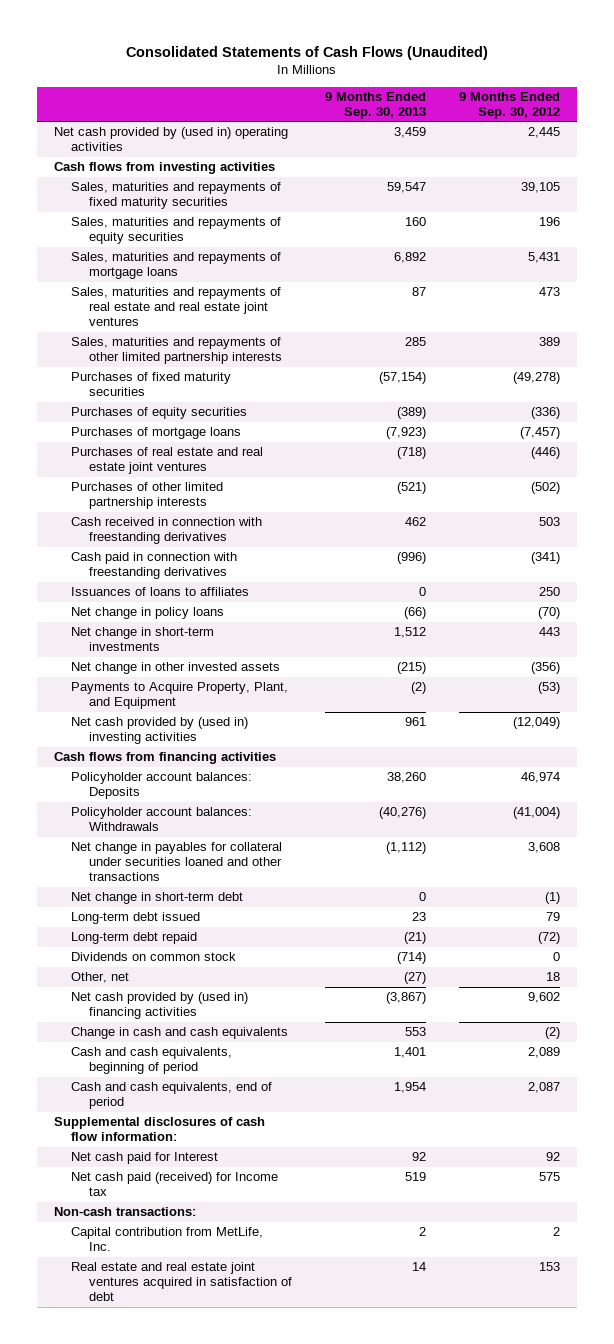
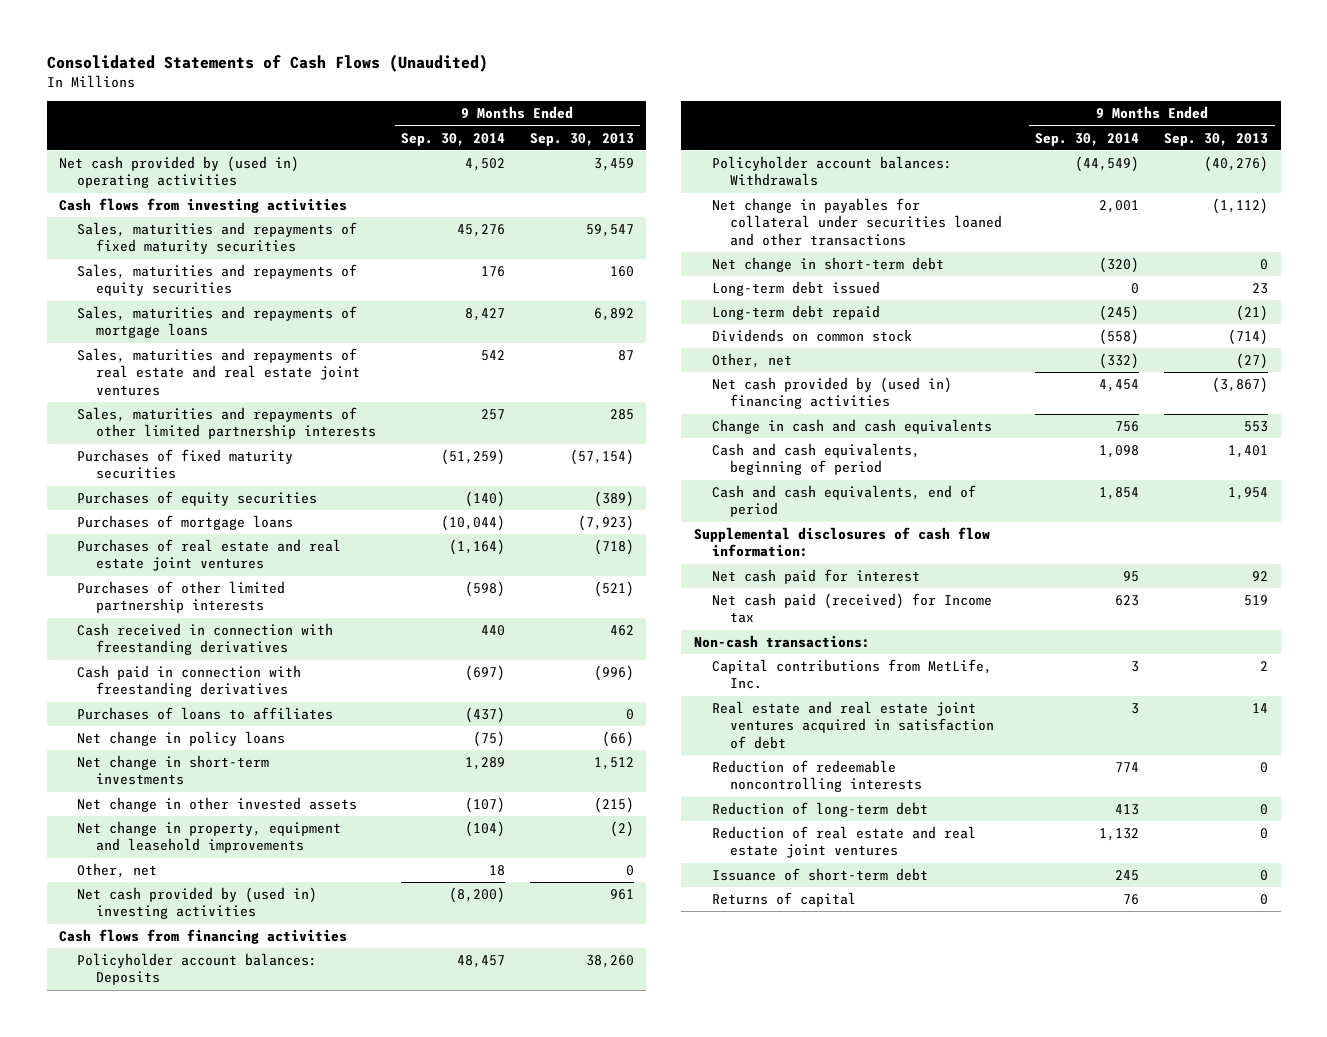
- | 9 Months Ended Sep. 30, 2013 | 9 Months Ended Sep. 30, 2012
+ | 9 Months Ended Sep. 30, 2014 | 9 Months Ended Sep. 30, 2013
- Issuances of loans to affiliates | 0 | 250
+ Purchases of loans to affiliates | (437) | 0
- Payments to Acquire Property, Plant, and Equipment | (2) | (53)
+ Net change in property, equipment and leasehold improvements | (104) | (2)
+ Other, net | 18 | 0
- Net cash paid for Interest | 92 | 92
+ Net cash paid for interest | 95 | 92
- Capital contribution from MetLife, Inc. | 2 | 2
+ Capital contributions from MetLife, Inc. | 3 | 2
+ Reduction of redeemable noncontrolling interests | 774 | 0
+ Reduction of long-term debt | 413 | 0
+ Reduction of real estate and real estate joint ventures | 1,132 | 0
+ Issuance of short-term debt | 245 | 0
+ Returns of capital | 76 | 0

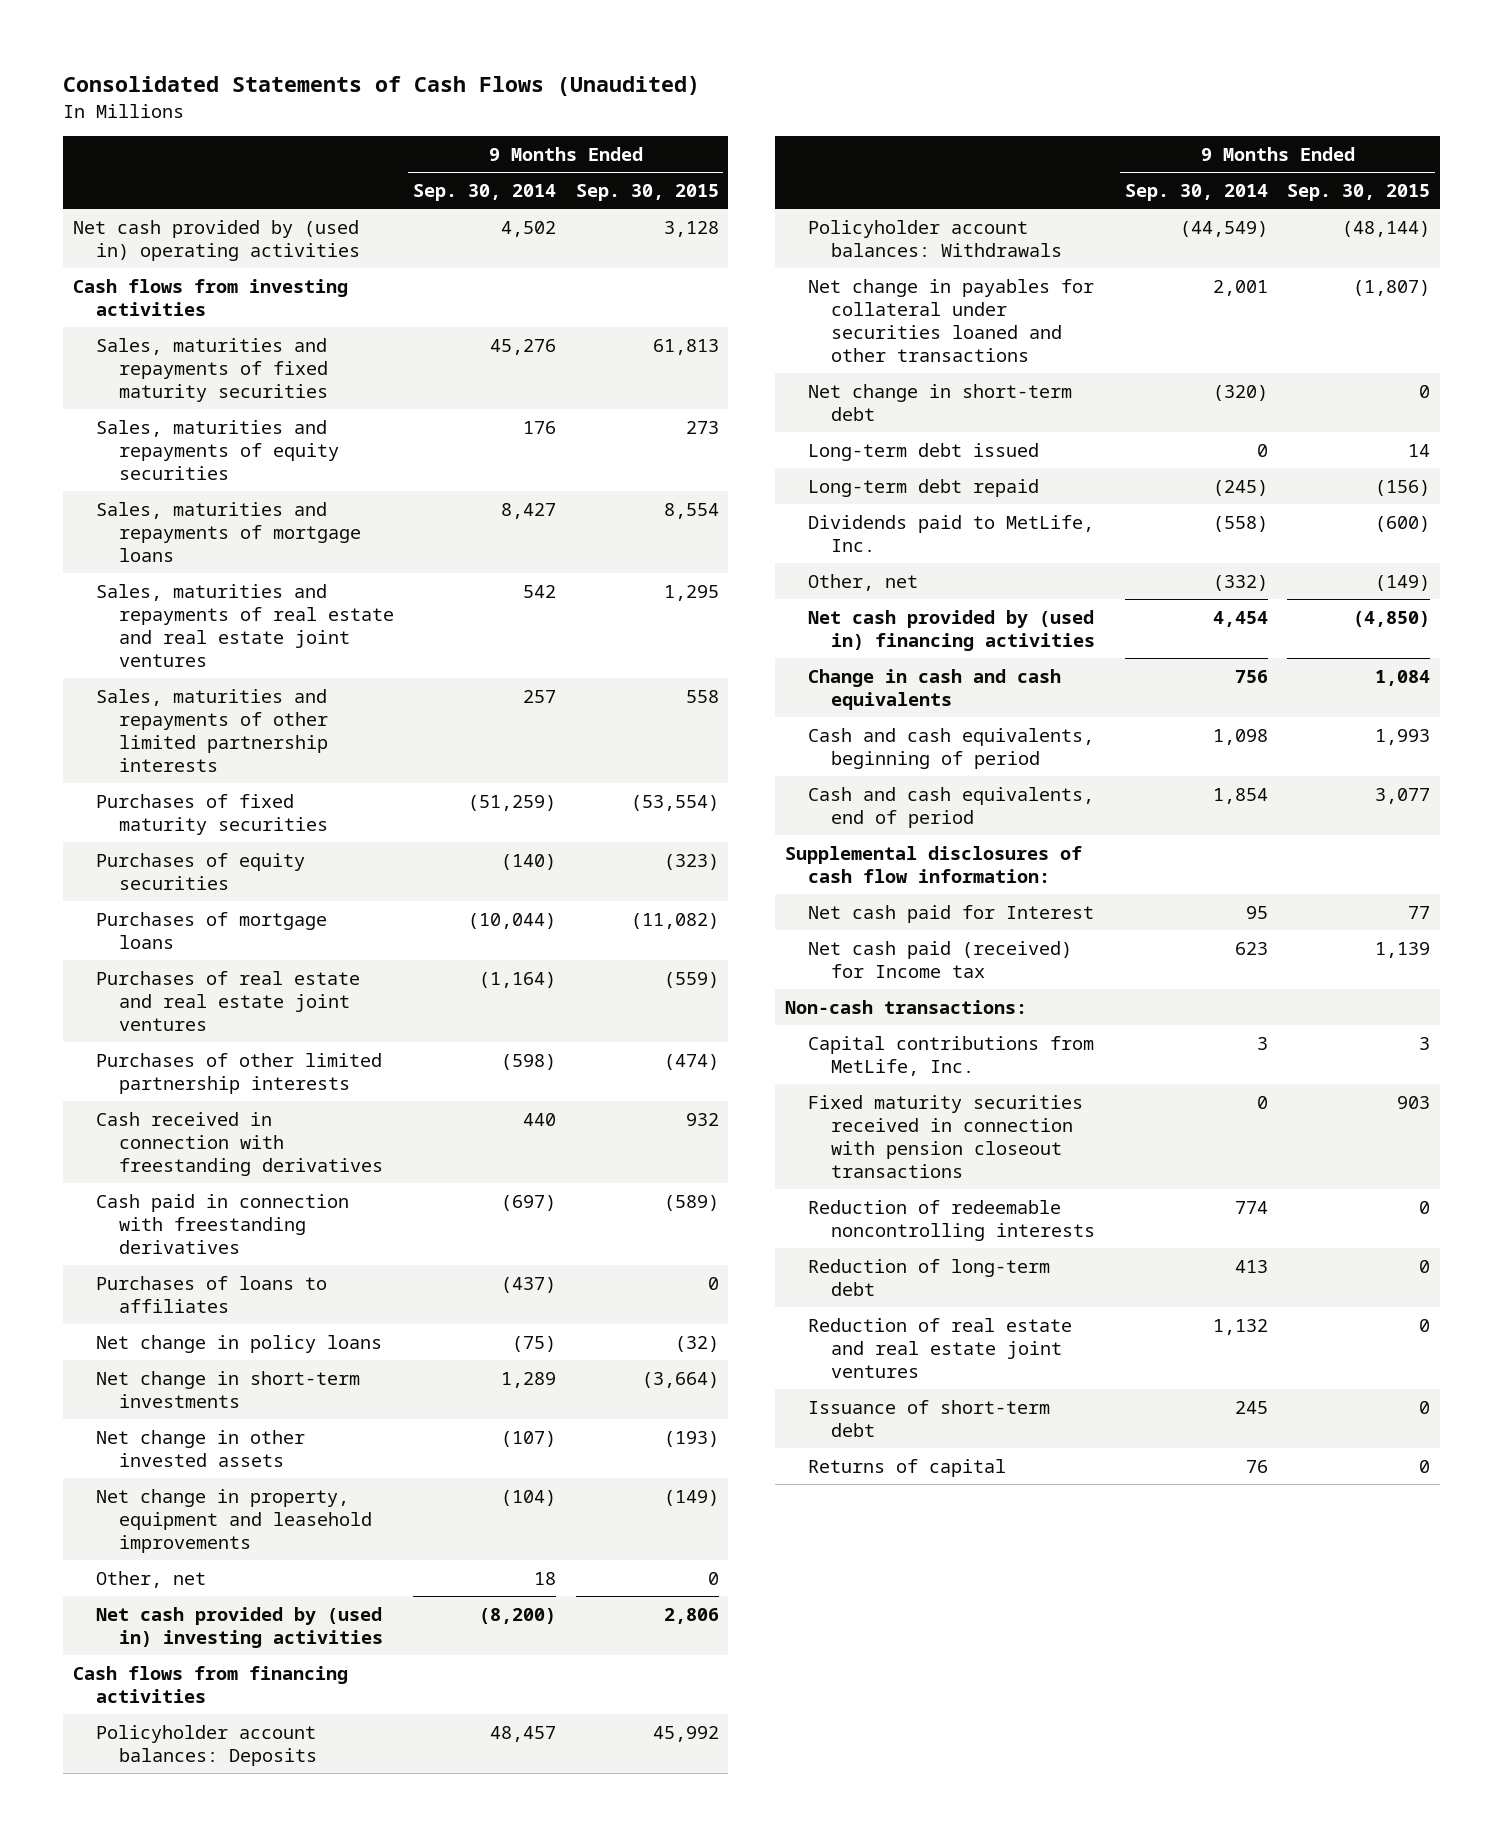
- | 9 Months Ended Sep. 30, 2014 | 9 Months Ended Sep. 30, 2013
+ | 9 Months Ended Sep. 30, 2014 | 9 Months Ended Sep. 30, 2015
- Dividends on common stock | (558) | (714)
+ Dividends paid to MetLife, Inc. | (558) | (600)
- Net cash paid for interest | 95 | 92
+ Net cash paid for Interest | 95 | 77
- Real estate and real estate joint ventures acquired in satisfaction of debt | 3 | 14
+ Fixed maturity securities received in connection with pension closeout transactions | 0 | 903

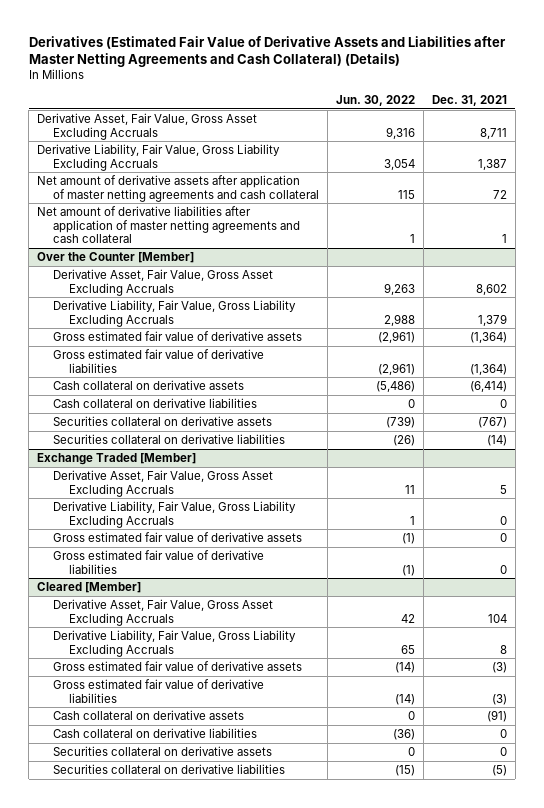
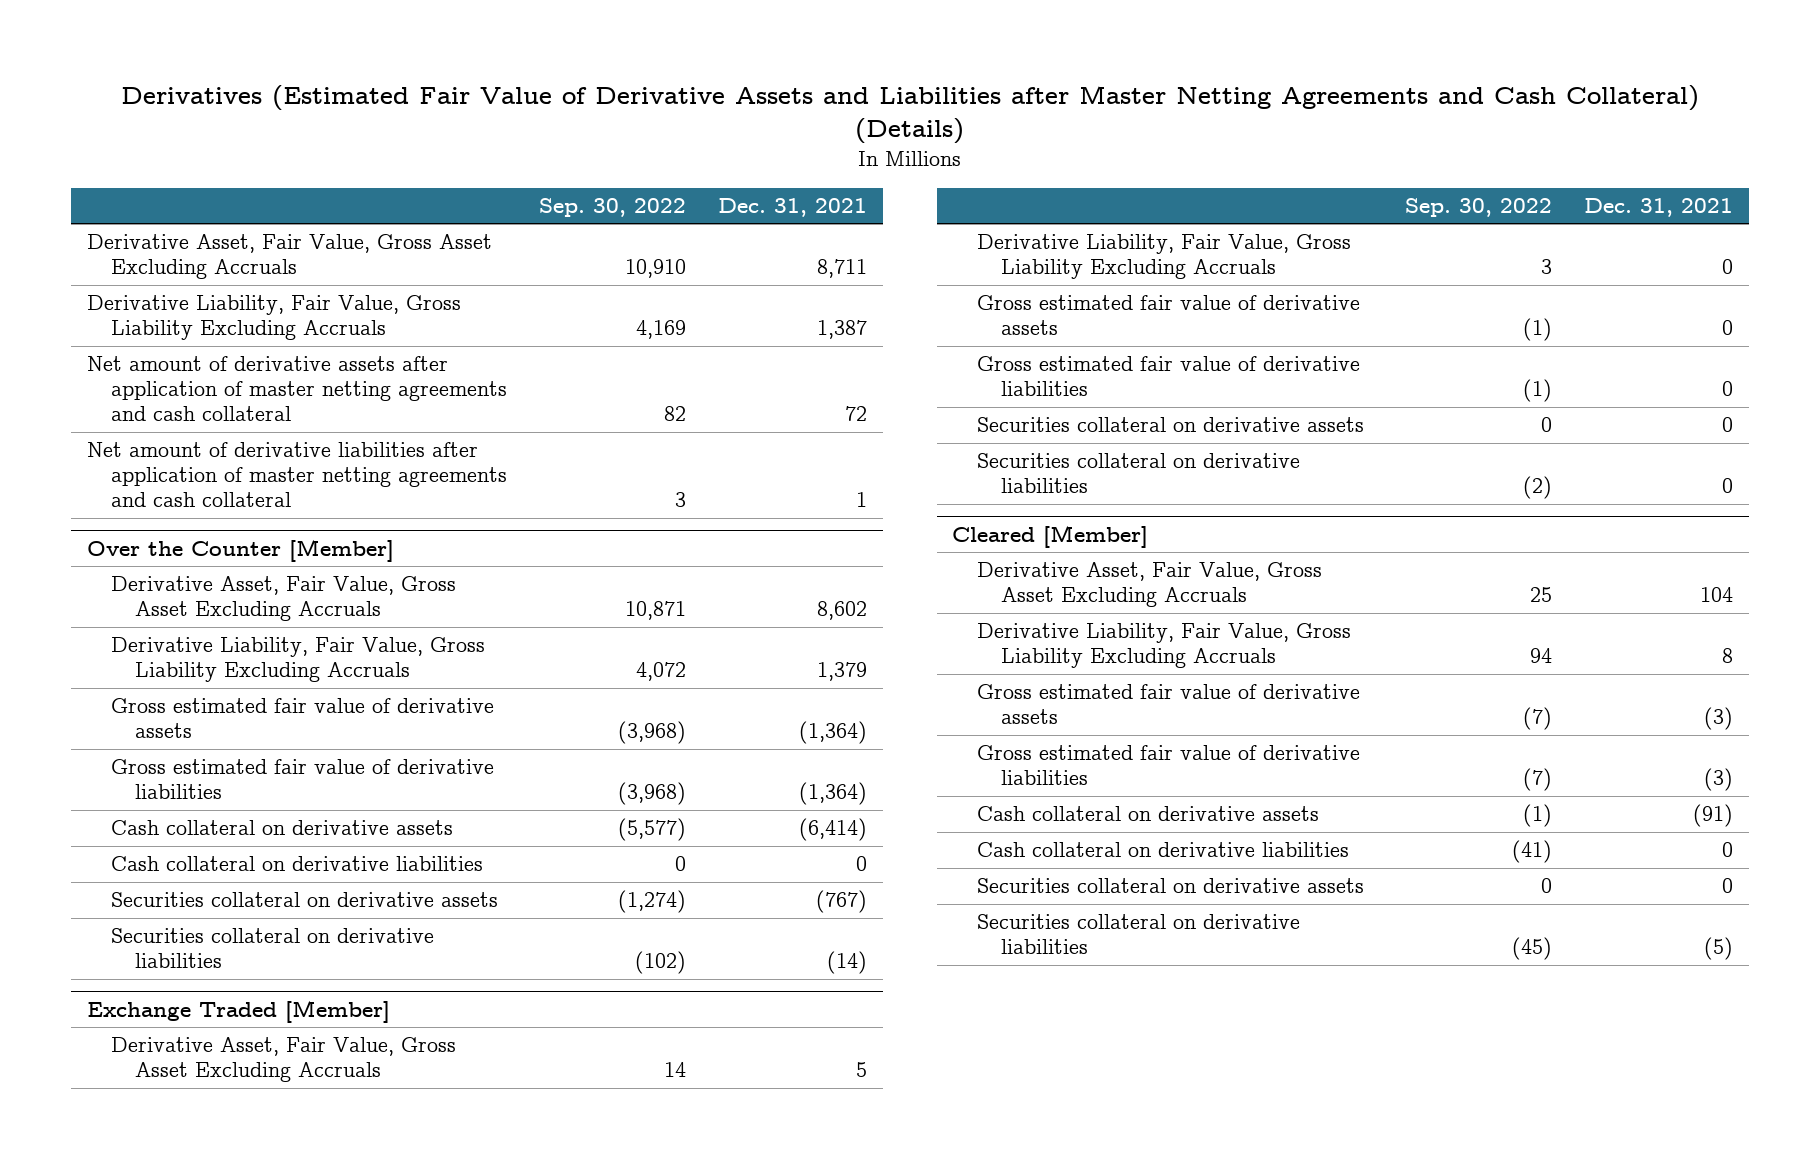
- | Jun. 30, 2022 | Dec. 31, 2021
+ | Sep. 30, 2022 | Dec. 31, 2021
@ Exchange Traded [Member]
+ Securities collateral on derivative assets | 0 | 0
+ Securities collateral on derivative liabilities | (2) | 0

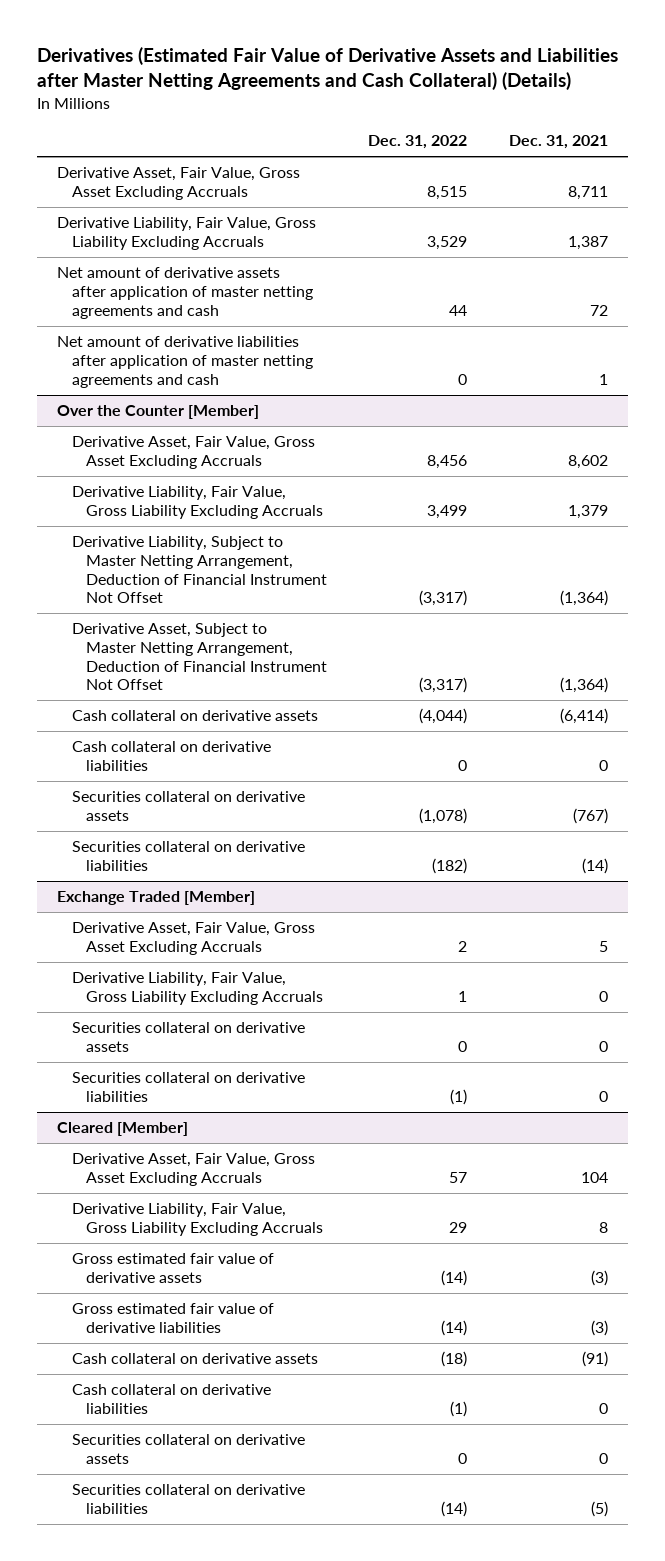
- | Sep. 30, 2022 | Dec. 31, 2021
+ | Dec. 31, 2022 | Dec. 31, 2021
- Net amount of derivative assets after application of master netting agreements and cash collateral | 82 | 72
- Net amount of derivative liabilities after application of master netting agreements and cash collateral | 3 | 1
+ Net amount of derivative assets after application of master netting agreements and cash | 44 | 72
+ Net amount of derivative liabilities after application of master netting agreements and cash | 0 | 1
@ Over the Counter [Member]
- Gross estimated fair value of derivative assets | (3,968) | (1,364)
- Gross estimated fair value of derivative liabilities | (3,968) | (1,364)
+ Derivative Liability, Subject to Master Netting Arrangement, Deduction of Financial Instrument Not Offset | (3,317) | (1,364)
+ Derivative Asset, Subject to Master Netting Arrangement, Deduction of Financial Instrument Not Offset | (3,317) | (1,364)
@ Exchange Traded [Member]
- Gross estimated fair value of derivative assets | (1) | 0
- Gross estimated fair value of derivative liabilities | (1) | 0

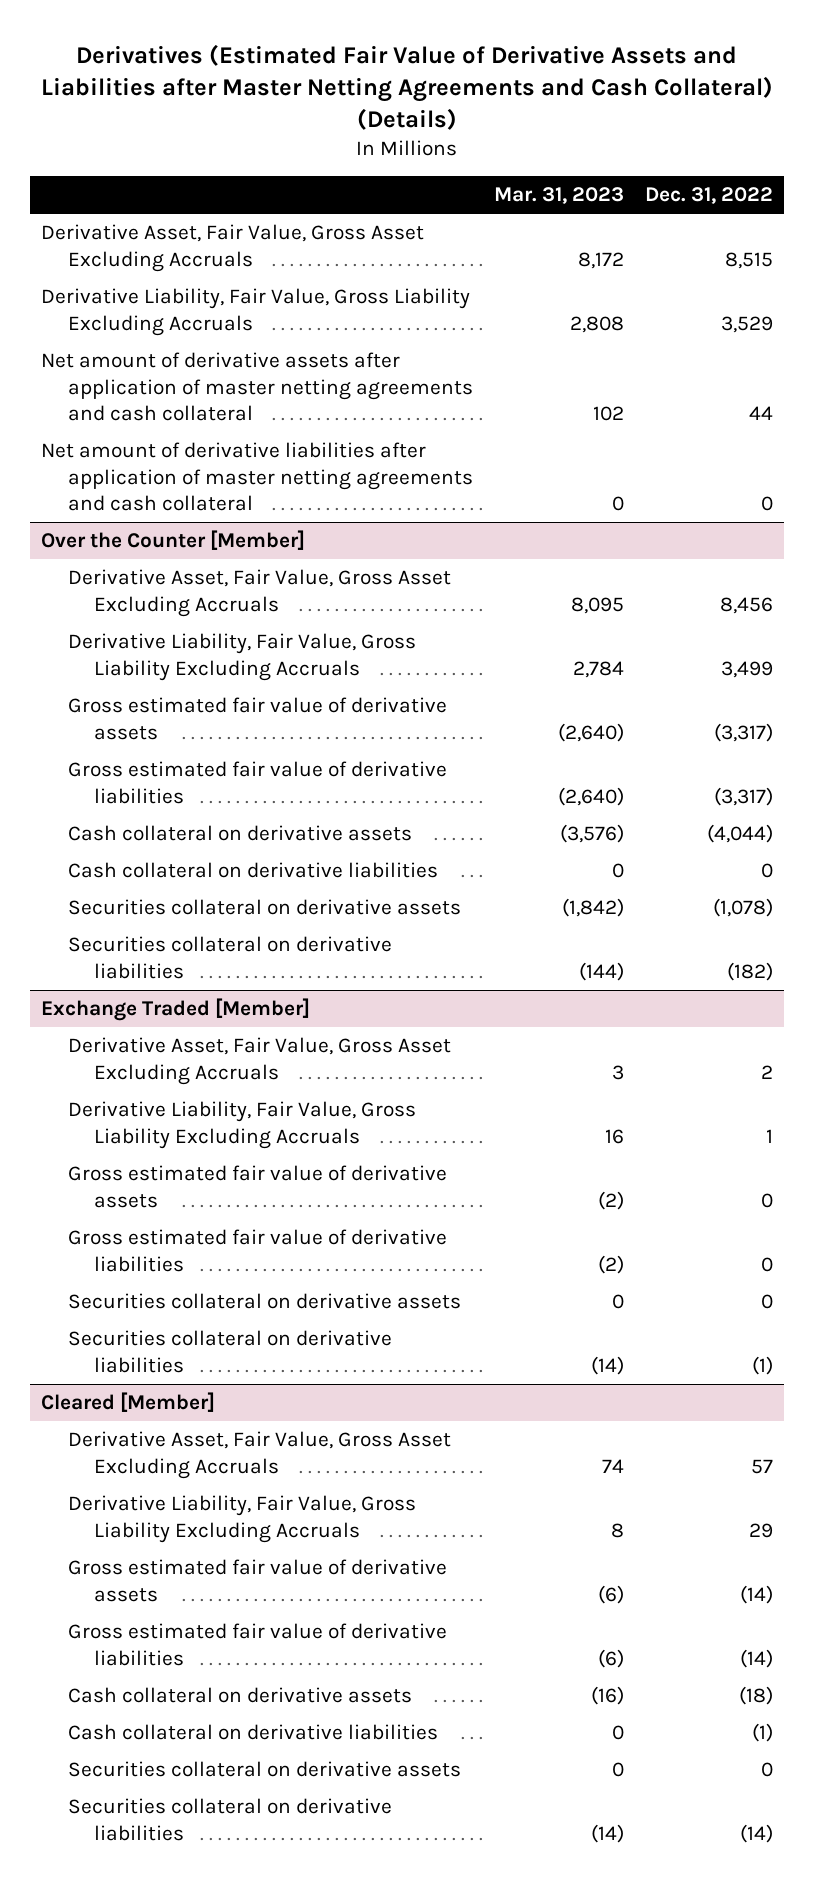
- | Dec. 31, 2022 | Dec. 31, 2021
+ | Mar. 31, 2023 | Dec. 31, 2022
- Net amount of derivative assets after application of master netting agreements and cash | 44 | 72
- Net amount of derivative liabilities after application of master netting agreements and cash | 0 | 1
+ Net amount of derivative assets after application of master netting agreements and cash collateral | 102 | 44
+ Net amount of derivative liabilities after application of master netting agreements and cash collateral | 0 | 0
@ Over the Counter [Member]
- Derivative Liability, Subject to Master Netting Arrangement, Deduction of Financial Instrument Not Offset | (3,317) | (1,364)
- Derivative Asset, Subject to Master Netting Arrangement, Deduction of Financial Instrument Not Offset | (3,317) | (1,364)
+ Gross estimated fair value of derivative assets | (2,640) | (3,317)
+ Gross estimated fair value of derivative liabilities | (2,640) | (3,317)
@ Exchange Traded [Member]
+ Gross estimated fair value of derivative assets | (2) | 0
+ Gross estimated fair value of derivative liabilities | (2) | 0

